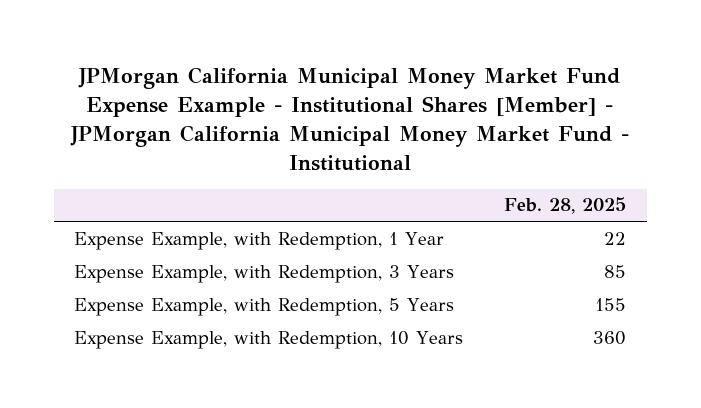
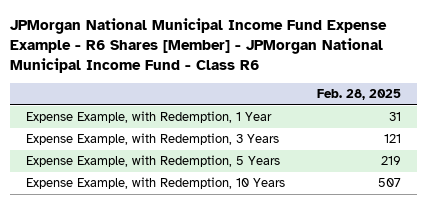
- JPMorgan California Municipal Money Market Fund Expense Example - Institutional Shares [Member] - JPMorgan California Municipal Money Market Fund - Institutional
+ JPMorgan National Municipal Income Fund Expense Example - R6 Shares [Member] - JPMorgan National Municipal Income Fund - Class R6
- Expense Example, with Redemption, 1 Year | 22
- Expense Example, with Redemption, 3 Years | 85
- Expense Example, with Redemption, 5 Years | 155
- Expense Example, with Redemption, 10 Years | 360
+ Expense Example, with Redemption, 1 Year | 31
+ Expense Example, with Redemption, 3 Years | 121
+ Expense Example, with Redemption, 5 Years | 219
+ Expense Example, with Redemption, 10 Years | 507

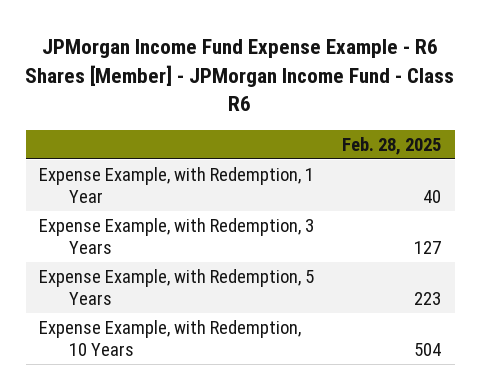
- JPMorgan National Municipal Income Fund Expense Example - R6 Shares [Member] - JPMorgan National Municipal Income Fund - Class R6
+ JPMorgan Income Fund Expense Example - R6 Shares [Member] - JPMorgan Income Fund - Class R6
- Expense Example, with Redemption, 1 Year | 31
- Expense Example, with Redemption, 3 Years | 121
- Expense Example, with Redemption, 5 Years | 219
- Expense Example, with Redemption, 10 Years | 507
+ Expense Example, with Redemption, 1 Year | 40
+ Expense Example, with Redemption, 3 Years | 127
+ Expense Example, with Redemption, 5 Years | 223
+ Expense Example, with Redemption, 10 Years | 504

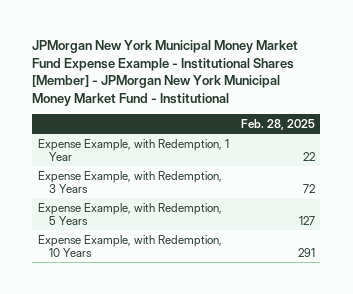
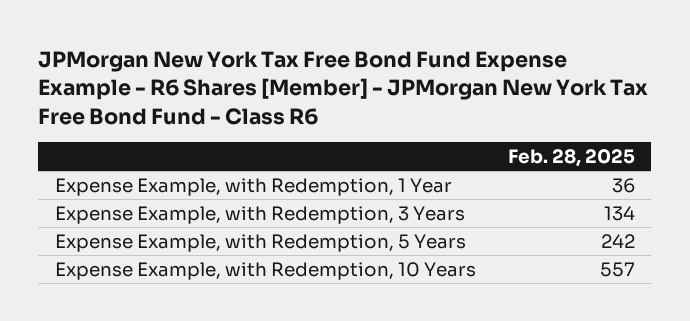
- JPMorgan New York Municipal Money Market Fund Expense Example - Institutional Shares [Member] - JPMorgan New York Municipal Money Market Fund - Institutional
+ JPMorgan New York Tax Free Bond Fund Expense Example - R6 Shares [Member] - JPMorgan New York Tax Free Bond Fund - Class R6
- Expense Example, with Redemption, 1 Year | 22
- Expense Example, with Redemption, 3 Years | 72
- Expense Example, with Redemption, 5 Years | 127
- Expense Example, with Redemption, 10 Years | 291
+ Expense Example, with Redemption, 1 Year | 36
+ Expense Example, with Redemption, 3 Years | 134
+ Expense Example, with Redemption, 5 Years | 242
+ Expense Example, with Redemption, 10 Years | 557

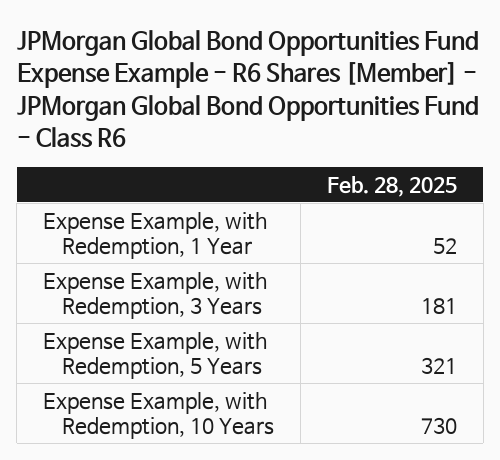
- JPMorgan New York Tax Free Bond Fund Expense Example - R6 Shares [Member] - JPMorgan New York Tax Free Bond Fund - Class R6
+ JPMorgan Global Bond Opportunities Fund Expense Example - R6 Shares [Member] - JPMorgan Global Bond Opportunities Fund - Class R6
- Expense Example, with Redemption, 1 Year | 36
- Expense Example, with Redemption, 3 Years | 134
- Expense Example, with Redemption, 5 Years | 242
- Expense Example, with Redemption, 10 Years | 557
+ Expense Example, with Redemption, 1 Year | 52
+ Expense Example, with Redemption, 3 Years | 181
+ Expense Example, with Redemption, 5 Years | 321
+ Expense Example, with Redemption, 10 Years | 730

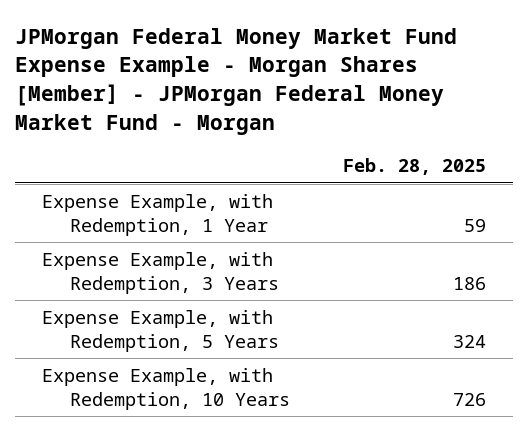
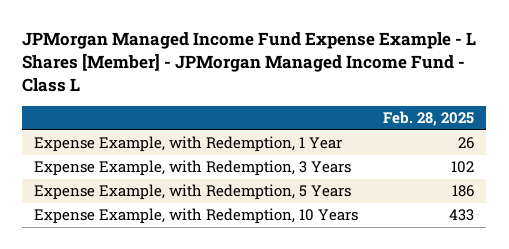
- JPMorgan Federal Money Market Fund Expense Example - Morgan Shares [Member] - JPMorgan Federal Money Market Fund - Morgan
+ JPMorgan Managed Income Fund Expense Example - L Shares [Member] - JPMorgan Managed Income Fund - Class L
- Expense Example, with Redemption, 1 Year | 59
- Expense Example, with Redemption, 3 Years | 186
- Expense Example, with Redemption, 5 Years | 324
- Expense Example, with Redemption, 10 Years | 726
+ Expense Example, with Redemption, 1 Year | 26
+ Expense Example, with Redemption, 3 Years | 102
+ Expense Example, with Redemption, 5 Years | 186
+ Expense Example, with Redemption, 10 Years | 433

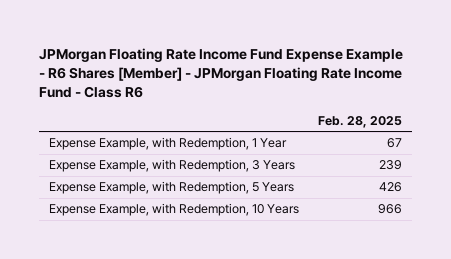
- JPMorgan Managed Income Fund Expense Example - L Shares [Member] - JPMorgan Managed Income Fund - Class L
+ JPMorgan Floating Rate Income Fund Expense Example - R6 Shares [Member] - JPMorgan Floating Rate Income Fund - Class R6
- Expense Example, with Redemption, 1 Year | 26
- Expense Example, with Redemption, 3 Years | 102
- Expense Example, with Redemption, 5 Years | 186
- Expense Example, with Redemption, 10 Years | 433
+ Expense Example, with Redemption, 1 Year | 67
+ Expense Example, with Redemption, 3 Years | 239
+ Expense Example, with Redemption, 5 Years | 426
+ Expense Example, with Redemption, 10 Years | 966

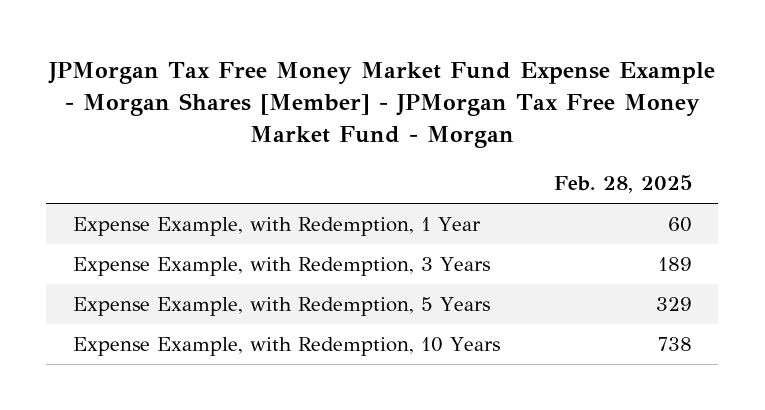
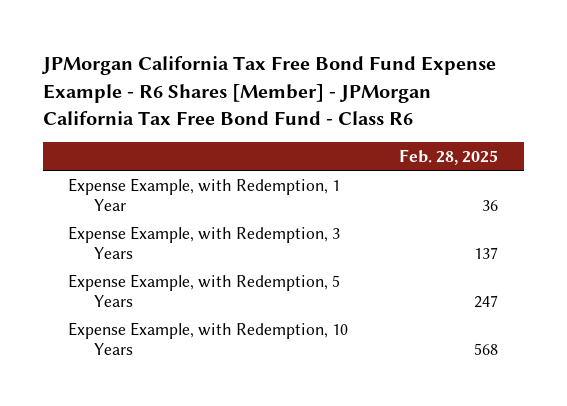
- JPMorgan Tax Free Money Market Fund Expense Example - Morgan Shares [Member] - JPMorgan Tax Free Money Market Fund - Morgan
+ JPMorgan California Tax Free Bond Fund Expense Example - R6 Shares [Member] - JPMorgan California Tax Free Bond Fund - Class R6
- Expense Example, with Redemption, 1 Year | 60
- Expense Example, with Redemption, 3 Years | 189
- Expense Example, with Redemption, 5 Years | 329
- Expense Example, with Redemption, 10 Years | 738
+ Expense Example, with Redemption, 1 Year | 36
+ Expense Example, with Redemption, 3 Years | 137
+ Expense Example, with Redemption, 5 Years | 247
+ Expense Example, with Redemption, 10 Years | 568

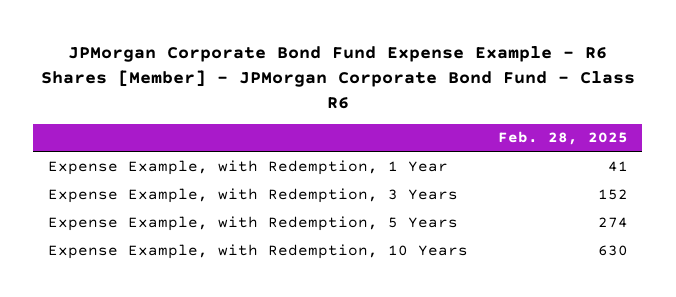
- JPMorgan California Tax Free Bond Fund Expense Example - R6 Shares [Member] - JPMorgan California Tax Free Bond Fund - Class R6
+ JPMorgan Corporate Bond Fund Expense Example - R6 Shares [Member] - JPMorgan Corporate Bond Fund - Class R6
- Expense Example, with Redemption, 1 Year | 36
- Expense Example, with Redemption, 3 Years | 137
- Expense Example, with Redemption, 5 Years | 247
- Expense Example, with Redemption, 10 Years | 568
+ Expense Example, with Redemption, 1 Year | 41
+ Expense Example, with Redemption, 3 Years | 152
+ Expense Example, with Redemption, 5 Years | 274
+ Expense Example, with Redemption, 10 Years | 630

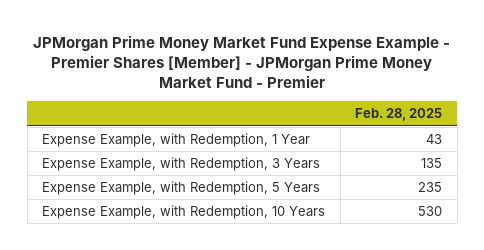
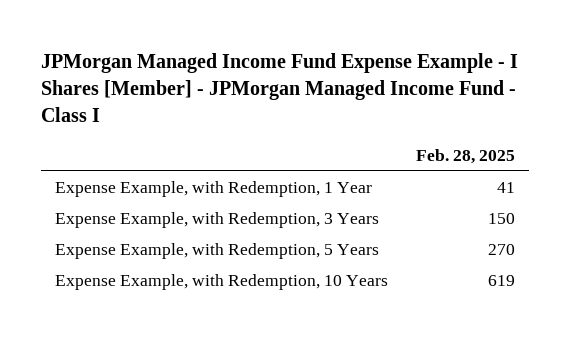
- JPMorgan Prime Money Market Fund Expense Example - Premier Shares [Member] - JPMorgan Prime Money Market Fund - Premier
+ JPMorgan Managed Income Fund Expense Example - I Shares [Member] - JPMorgan Managed Income Fund - Class I
- Expense Example, with Redemption, 1 Year | 43
- Expense Example, with Redemption, 3 Years | 135
- Expense Example, with Redemption, 5 Years | 235
- Expense Example, with Redemption, 10 Years | 530
+ Expense Example, with Redemption, 1 Year | 41
+ Expense Example, with Redemption, 3 Years | 150
+ Expense Example, with Redemption, 5 Years | 270
+ Expense Example, with Redemption, 10 Years | 619

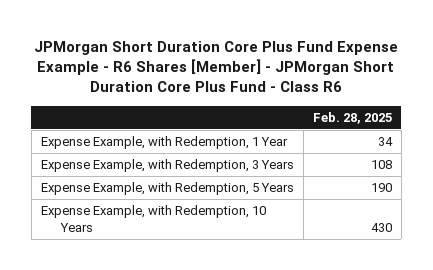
- JPMorgan Managed Income Fund Expense Example - I Shares [Member] - JPMorgan Managed Income Fund - Class I
+ JPMorgan Short Duration Core Plus Fund Expense Example - R6 Shares [Member] - JPMorgan Short Duration Core Plus Fund - Class R6
- Expense Example, with Redemption, 1 Year | 41
- Expense Example, with Redemption, 3 Years | 150
- Expense Example, with Redemption, 5 Years | 270
- Expense Example, with Redemption, 10 Years | 619
+ Expense Example, with Redemption, 1 Year | 34
+ Expense Example, with Redemption, 3 Years | 108
+ Expense Example, with Redemption, 5 Years | 190
+ Expense Example, with Redemption, 10 Years | 430

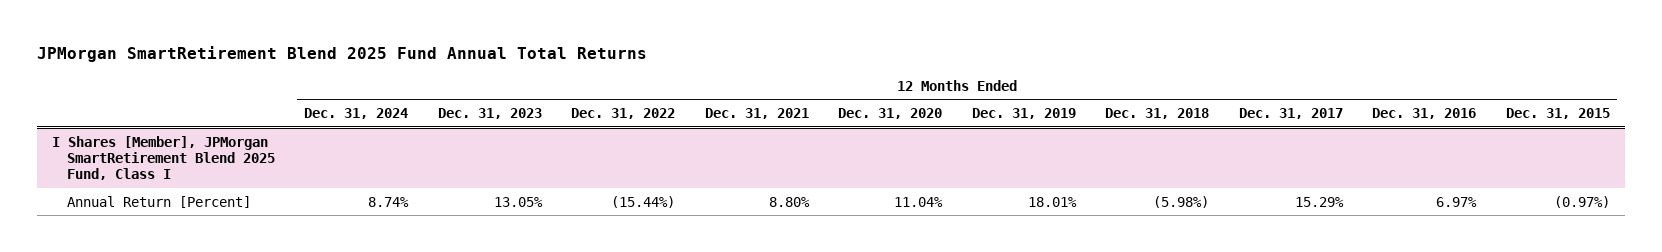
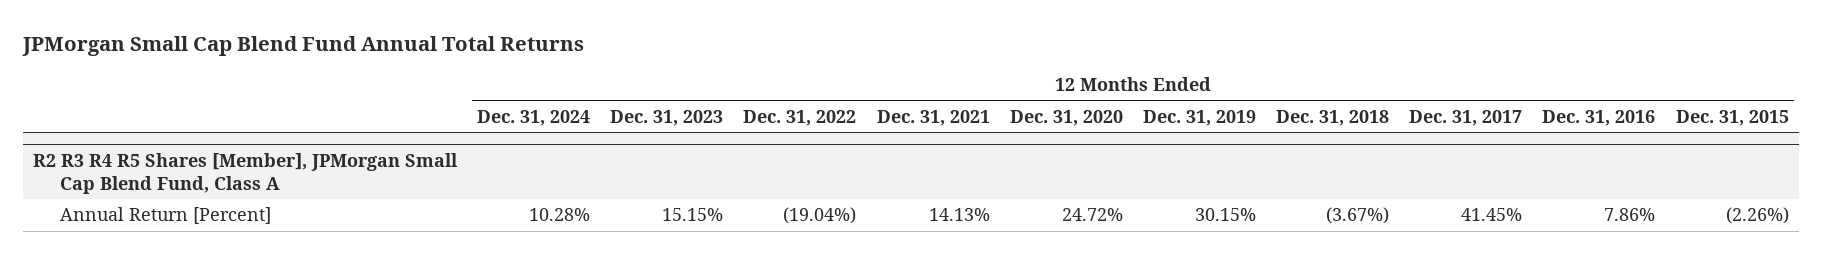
- JPMorgan SmartRetirement Blend 2025 Fund Annual Total Returns
+ JPMorgan Small Cap Blend Fund Annual Total Returns
- I Shares [Member], JPMorgan SmartRetirement Blend 2025 Fund, Class I
- Annual Return [Percent] | 8.74% | 13.05% | (15.44%) | 8.80% | 11.04% | 18.01% | (5.98%) | 15.29% | 6.97% | (0.97%)
+ R2 R3 R4 R5 Shares [Member], JPMorgan Small Cap Blend Fund, Class A
+ Annual Return [Percent] | 10.28% | 15.15% | (19.04%) | 14.13% | 24.72% | 30.15% | (3.67%) | 41.45% | 7.86% | (2.26%)

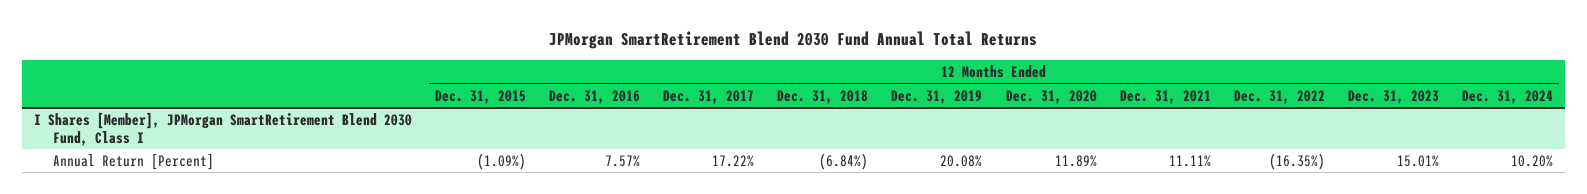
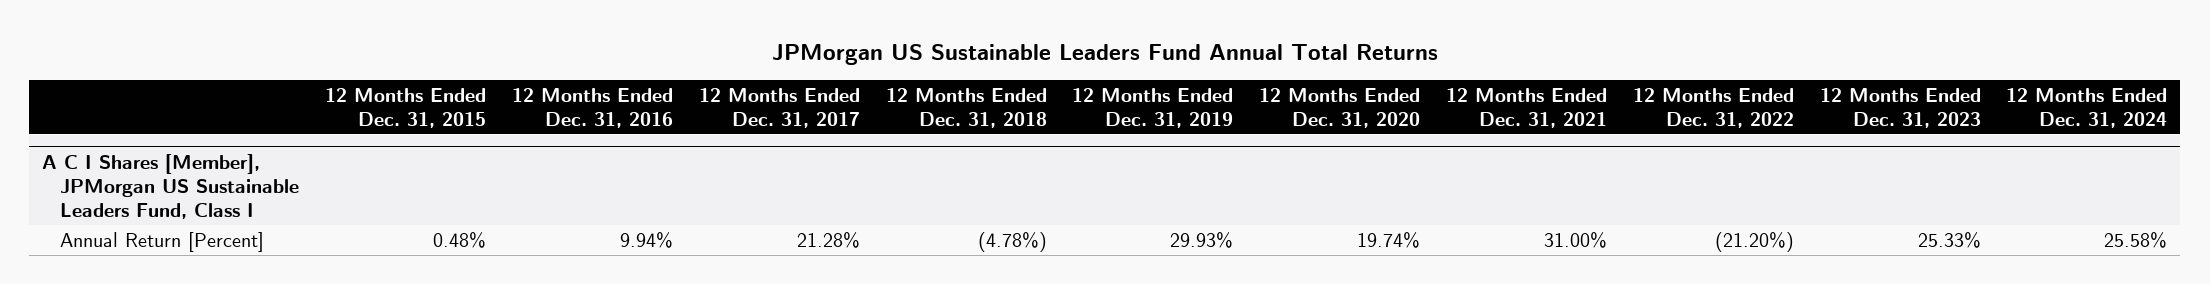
- JPMorgan SmartRetirement Blend 2030 Fund Annual Total Returns
+ JPMorgan US Sustainable Leaders Fund Annual Total Returns
- I Shares [Member], JPMorgan SmartRetirement Blend 2030 Fund, Class I
- Annual Return [Percent] | (1.09%) | 7.57% | 17.22% | (6.84%) | 20.08% | 11.89% | 11.11% | (16.35%) | 15.01% | 10.20%
+ A C I Shares [Member], JPMorgan US Sustainable Leaders Fund, Class I
+ Annual Return [Percent] | 0.48% | 9.94% | 21.28% | (4.78%) | 29.93% | 19.74% | 31.00% | (21.20%) | 25.33% | 25.58%

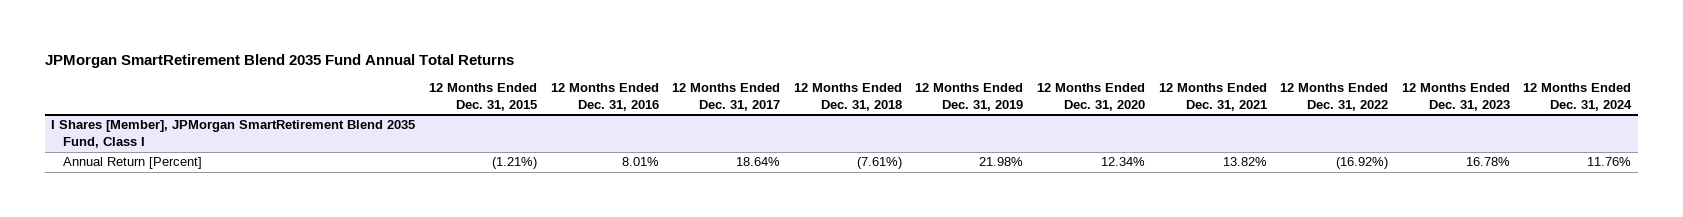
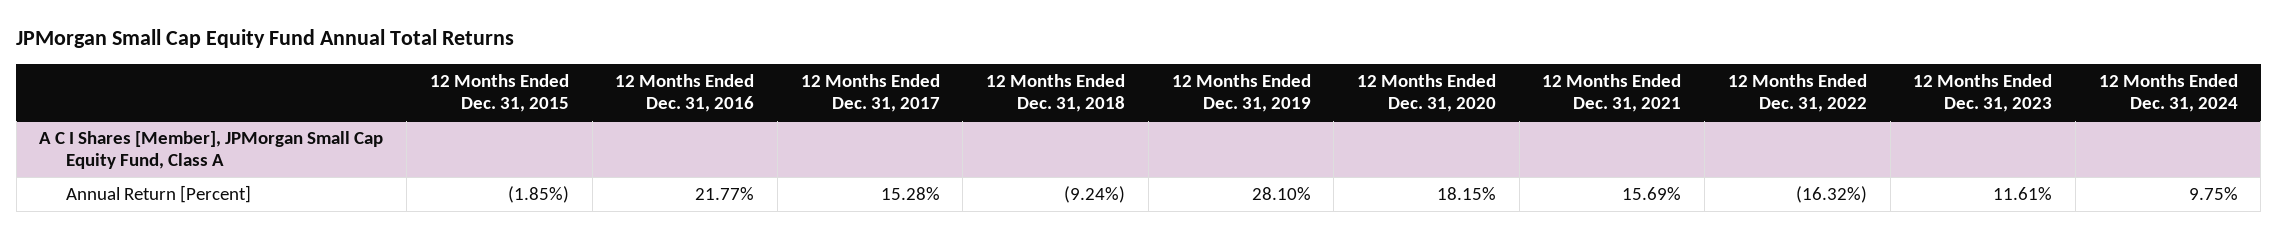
- JPMorgan SmartRetirement Blend 2035 Fund Annual Total Returns
+ JPMorgan Small Cap Equity Fund Annual Total Returns
- I Shares [Member], JPMorgan SmartRetirement Blend 2035 Fund, Class I
- Annual Return [Percent] | (1.21%) | 8.01% | 18.64% | (7.61%) | 21.98% | 12.34% | 13.82% | (16.92%) | 16.78% | 11.76%
+ A C I Shares [Member], JPMorgan Small Cap Equity Fund, Class A
+ Annual Return [Percent] | (1.85%) | 21.77% | 15.28% | (9.24%) | 28.10% | 18.15% | 15.69% | (16.32%) | 11.61% | 9.75%

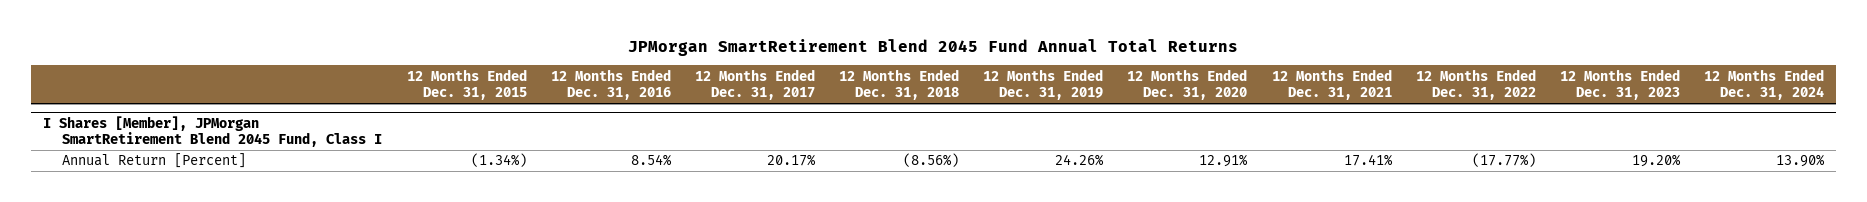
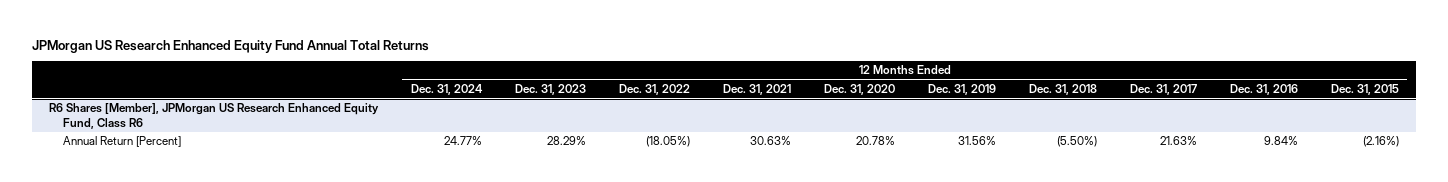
- JPMorgan SmartRetirement Blend 2045 Fund Annual Total Returns
+ JPMorgan US Research Enhanced Equity Fund Annual Total Returns
- | 12 Months Ended Dec. 31, 2015 | 12 Months Ended Dec. 31, 2016 | 12 Months Ended Dec. 31, 2017 | 12 Months Ended Dec. 31, 2018 | 12 Months Ended Dec. 31, 2019 | 12 Months Ended Dec. 31, 2020 | 12 Months Ended Dec. 31, 2021 | 12 Months Ended Dec. 31, 2022 | 12 Months Ended Dec. 31, 2023 | 12 Months Ended Dec. 31, 2024
+ | 12 Months Ended Dec. 31, 2024 | 12 Months Ended Dec. 31, 2023 | 12 Months Ended Dec. 31, 2022 | 12 Months Ended Dec. 31, 2021 | 12 Months Ended Dec. 31, 2020 | 12 Months Ended Dec. 31, 2019 | 12 Months Ended Dec. 31, 2018 | 12 Months Ended Dec. 31, 2017 | 12 Months Ended Dec. 31, 2016 | 12 Months Ended Dec. 31, 2015
- I Shares [Member], JPMorgan SmartRetirement Blend 2045 Fund, Class I
- Annual Return [Percent] | (1.34%) | 8.54% | 20.17% | (8.56%) | 24.26% | 12.91% | 17.41% | (17.77%) | 19.20% | 13.90%
+ R6 Shares [Member], JPMorgan US Research Enhanced Equity Fund, Class R6
+ Annual Return [Percent] | 24.77% | 28.29% | (18.05%) | 30.63% | 20.78% | 31.56% | (5.50%) | 21.63% | 9.84% | (2.16%)

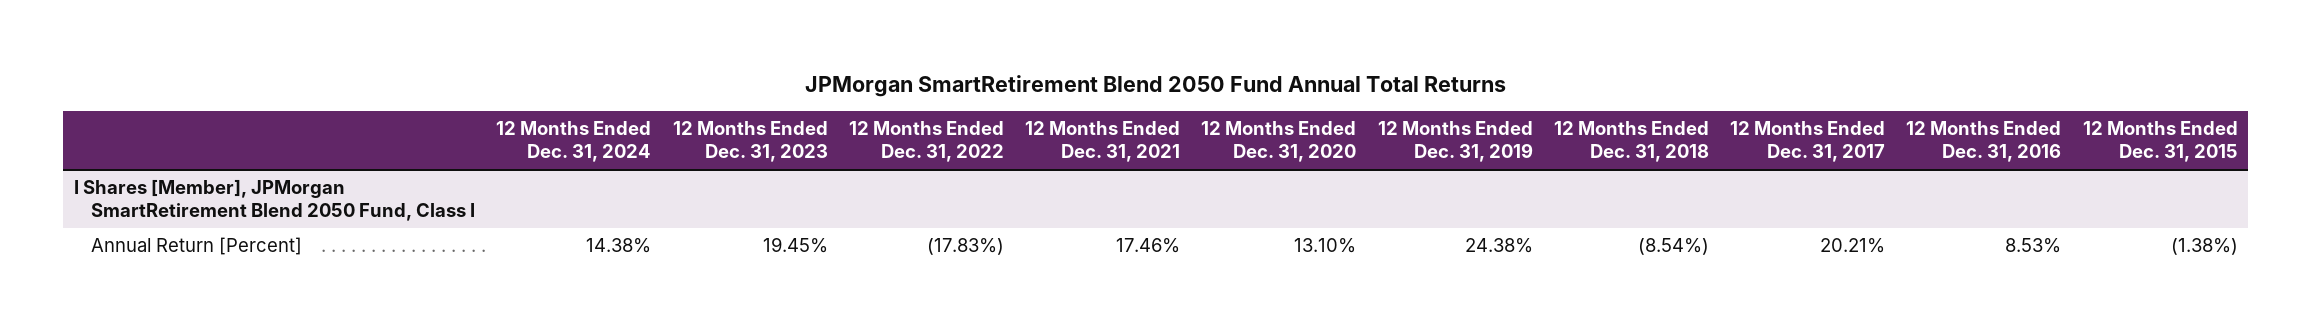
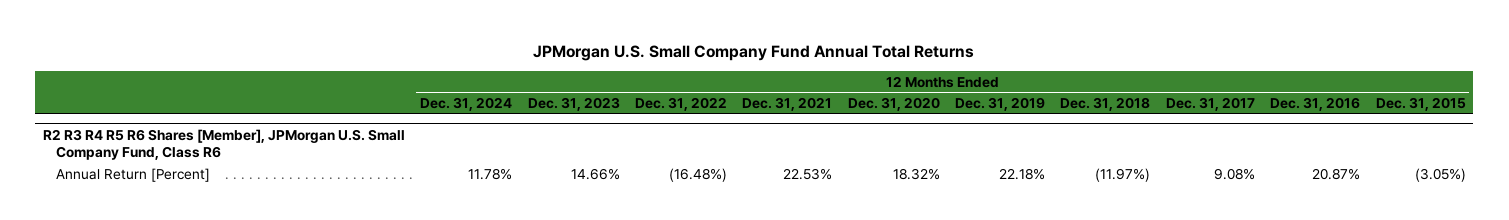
- JPMorgan SmartRetirement Blend 2050 Fund Annual Total Returns
+ JPMorgan U.S. Small Company Fund Annual Total Returns
- I Shares [Member], JPMorgan SmartRetirement Blend 2050 Fund, Class I
- Annual Return [Percent] | 14.38% | 19.45% | (17.83%) | 17.46% | 13.10% | 24.38% | (8.54%) | 20.21% | 8.53% | (1.38%)
+ R2 R3 R4 R5 R6 Shares [Member], JPMorgan U.S. Small Company Fund, Class R6
+ Annual Return [Percent] | 11.78% | 14.66% | (16.48%) | 22.53% | 18.32% | 22.18% | (11.97%) | 9.08% | 20.87% | (3.05%)

